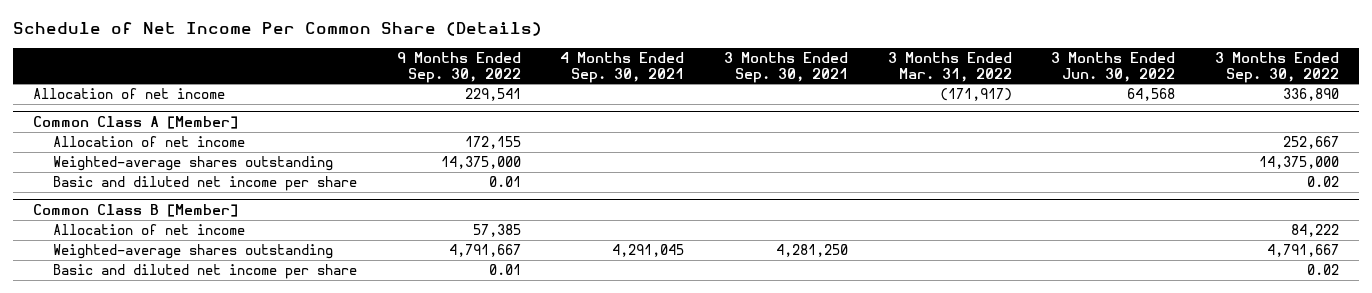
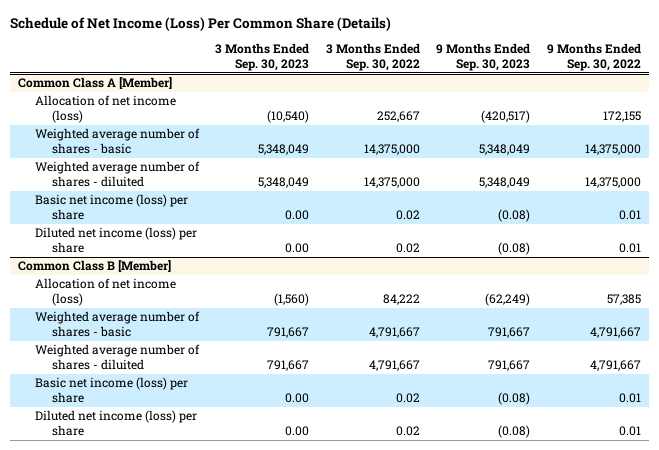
- Schedule of Net Income Per Common Share (Details)
+ Schedule of Net Income (Loss) Per Common Share (Details)
- | 9 Months Ended Sep. 30, 2022 | 4 Months Ended Sep. 30, 2021 | 3 Months Ended Sep. 30, 2021 | 3 Months Ended Mar. 31, 2022 | 3 Months Ended Jun. 30, 2022 | 3 Months Ended Sep. 30, 2022
+ | 3 Months Ended Sep. 30, 2023 | 3 Months Ended Sep. 30, 2022 | 9 Months Ended Sep. 30, 2023 | 9 Months Ended Sep. 30, 2022
- Allocation of net income | 229,541 | | | (171,917) | 64,568 | 336,890
@ Common Class A [Member]
- Allocation of net income | 172,155 | | | | | 252,667
- Weighted-average shares outstanding | 14,375,000 | | | | | 14,375,000
- Basic and diluted net income per share | 0.01 | | | | | 0.02
+ Allocation of net income (loss) | (10,540) | 252,667 | (420,517) | 172,155
+ Weighted average number of shares - basic | 5,348,049 | 14,375,000 | 5,348,049 | 14,375,000
+ Weighted average number of shares - diluited | 5,348,049 | 14,375,000 | 5,348,049 | 14,375,000
+ Basic net income (loss) per share | 0.00 | 0.02 | (0.08) | 0.01
+ Diluted net income (loss) per share | 0.00 | 0.02 | (0.08) | 0.01
@ Common Class B [Member]
- Allocation of net income | 57,385 | | | | | 84,222
- Weighted-average shares outstanding | 4,791,667 | 4,291,045 | 4,281,250 | | | 4,791,667
- Basic and diluted net income per share | 0.01 | | | | | 0.02
+ Allocation of net income (loss) | (1,560) | 84,222 | (62,249) | 57,385
+ Weighted average number of shares - basic | 791,667 | 4,791,667 | 791,667 | 4,791,667
+ Weighted average number of shares - diluited | 791,667 | 4,791,667 | 791,667 | 4,791,667
+ Basic net income (loss) per share | 0.00 | 0.02 | (0.08) | 0.01
+ Diluted net income (loss) per share | 0.00 | 0.02 | (0.08) | 0.01

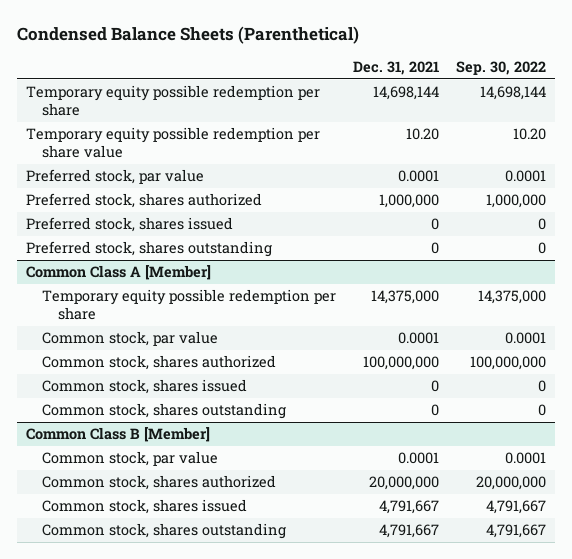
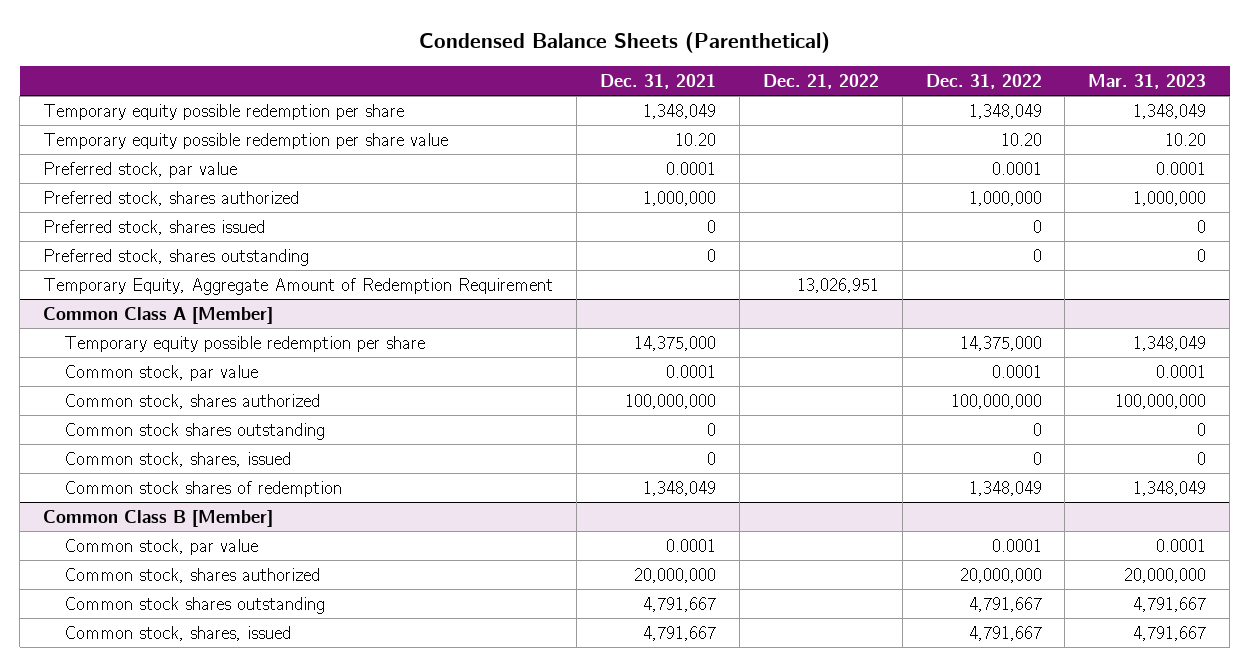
- | Dec. 31, 2021 | Sep. 30, 2022
+ | Dec. 31, 2021 | Dec. 21, 2022 | Dec. 31, 2022 | Mar. 31, 2023
- Temporary equity possible redemption per share | 14,698,144 | 14,698,144
+ Temporary equity possible redemption per share | 1,348,049 | | 1,348,049 | 1,348,049
+ Temporary Equity, Aggregate Amount of Redemption Requirement | | 13,026,951 | |
@ Common Class A [Member]
- Common stock, shares issued | 0 | 0
- Common stock, shares outstanding | 0 | 0
+ Common stock shares outstanding | 0 | | 0 | 0
+ Common stock, shares, issued | 0 | | 0 | 0
+ Common stock shares of redemption | 1,348,049 | | 1,348,049 | 1,348,049
@ Common Class B [Member]
- Common stock, shares issued | 4,791,667 | 4,791,667
- Common stock, shares outstanding | 4,791,667 | 4,791,667
+ Common stock shares outstanding | 4,791,667 | | 4,791,667 | 4,791,667
+ Common stock, shares, issued | 4,791,667 | | 4,791,667 | 4,791,667

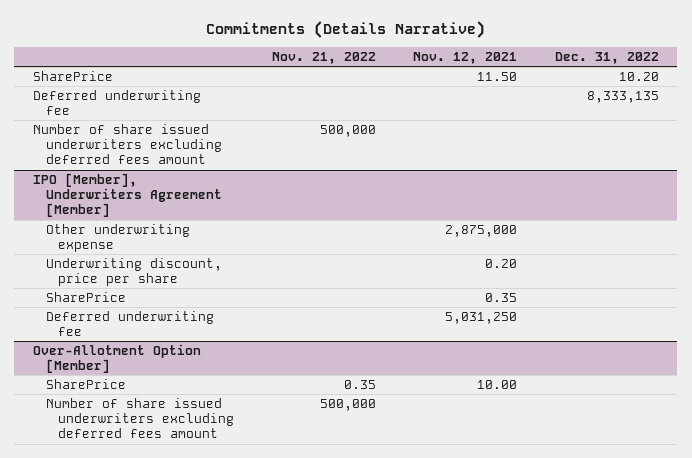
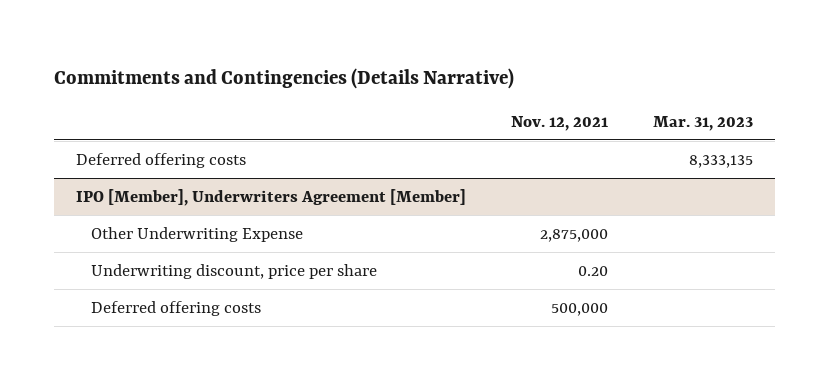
- Commitments (Details Narrative)
+ Commitments and Contingencies (Details Narrative)
- | Nov. 21, 2022 | Nov. 12, 2021 | Dec. 31, 2022
+ | Nov. 12, 2021 | Mar. 31, 2023
- SharePrice | | 11.50 | 10.20
- Deferred underwriting fee | | | 8,333,135
- Number of share issued underwriters excluding deferred fees amount | 500,000 | |
+ Deferred offering costs | | 8,333,135
@ IPO [Member], Underwriters Agreement [Member]
- Other underwriting expense | | 2,875,000 |
+ Other Underwriting Expense | 2,875,000 |
- SharePrice | | 0.35 |
- Deferred underwriting fee | | 5,031,250 |
- Over-Allotment Option [Member]
- SharePrice | 0.35 | 10.00 |
- Number of share issued underwriters excluding deferred fees amount | 500,000 | |
@ IPO [Member], Underwriters Agreement [Member]
+ Deferred offering costs | 500,000 |

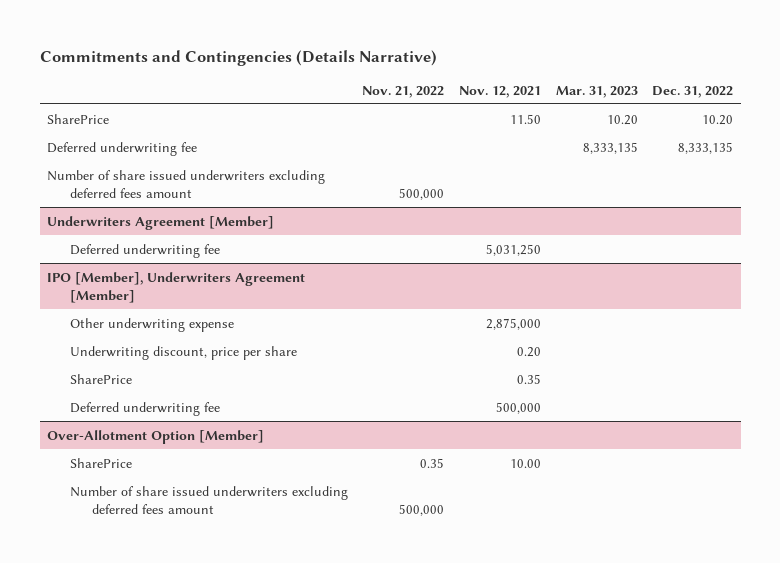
- | Nov. 12, 2021 | Mar. 31, 2023
+ | Nov. 21, 2022 | Nov. 12, 2021 | Mar. 31, 2023 | Dec. 31, 2022
- Deferred offering costs | | 8,333,135
+ SharePrice | | 11.50 | 10.20 | 10.20
+ Deferred underwriting fee | | | 8,333,135 | 8,333,135
+ Number of share issued underwriters excluding deferred fees amount | 500,000 | | |
+ Underwriters Agreement [Member]
+ Deferred underwriting fee | | 5,031,250 | |
@ IPO [Member], Underwriters Agreement [Member]
- Other Underwriting Expense | 2,875,000 |
+ Other underwriting expense | | 2,875,000 | |
- Deferred offering costs | 500,000 |
+ SharePrice | | 0.35 | |
+ Deferred underwriting fee | | 500,000 | |
+ Over-Allotment Option [Member]
+ SharePrice | 0.35 | 10.00 | |
+ Number of share issued underwriters excluding deferred fees amount | 500,000 | | |

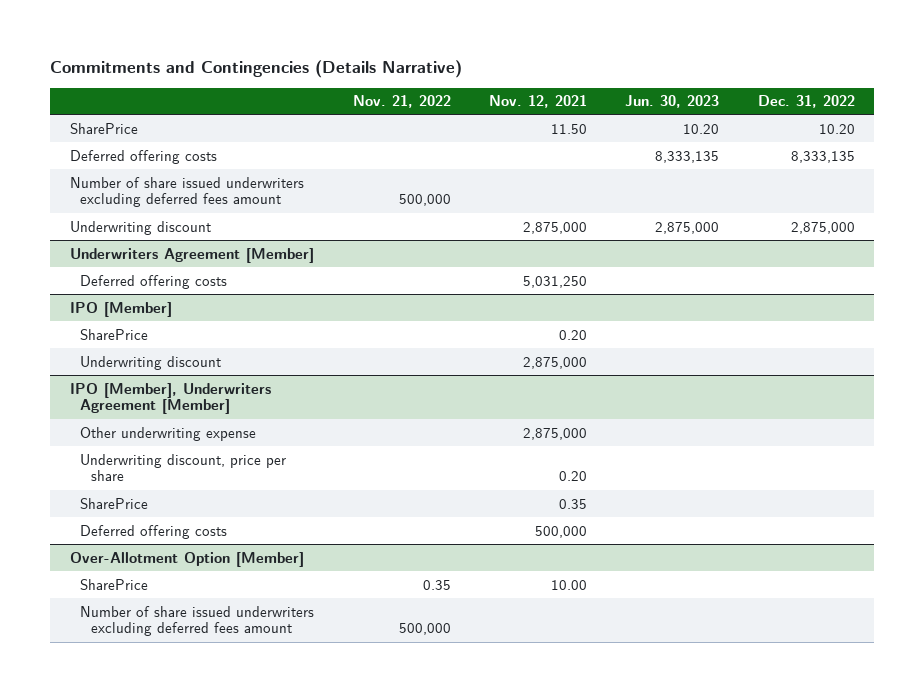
- | Nov. 21, 2022 | Nov. 12, 2021 | Mar. 31, 2023 | Dec. 31, 2022
+ | Nov. 21, 2022 | Nov. 12, 2021 | Jun. 30, 2023 | Dec. 31, 2022
- Deferred underwriting fee | | | 8,333,135 | 8,333,135
+ Deferred offering costs | | | 8,333,135 | 8,333,135
+ Underwriting discount | | 2,875,000 | 2,875,000 | 2,875,000
@ Underwriters Agreement [Member]
- Deferred underwriting fee | | 5,031,250 | |
+ Deferred offering costs | | 5,031,250 | |
+ IPO [Member]
+ SharePrice | | 0.20 | |
+ Underwriting discount | | 2,875,000 | |
@ IPO [Member], Underwriters Agreement [Member]
- Deferred underwriting fee | | 500,000 | |
+ Deferred offering costs | | 500,000 | |

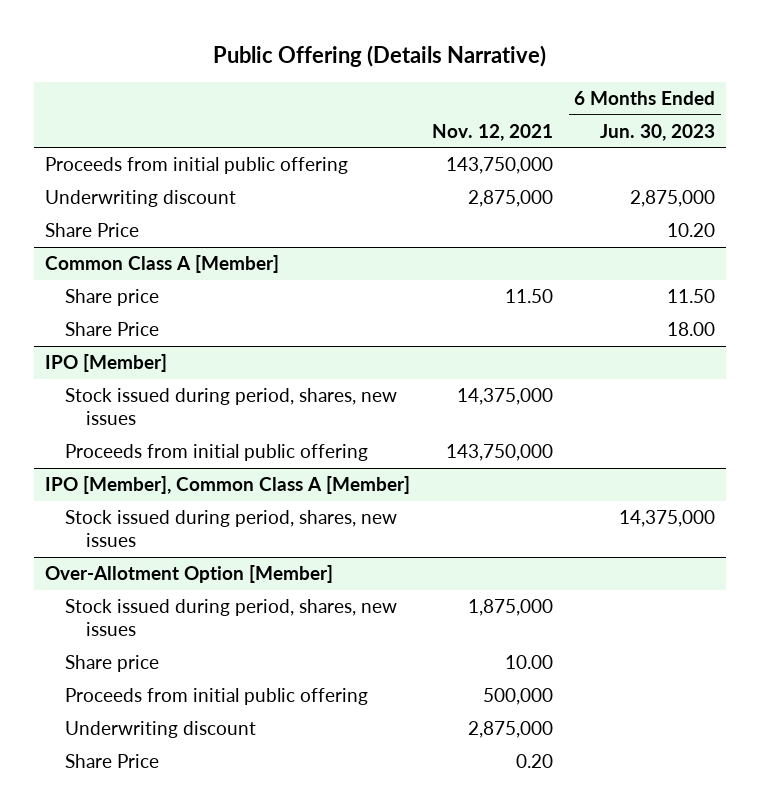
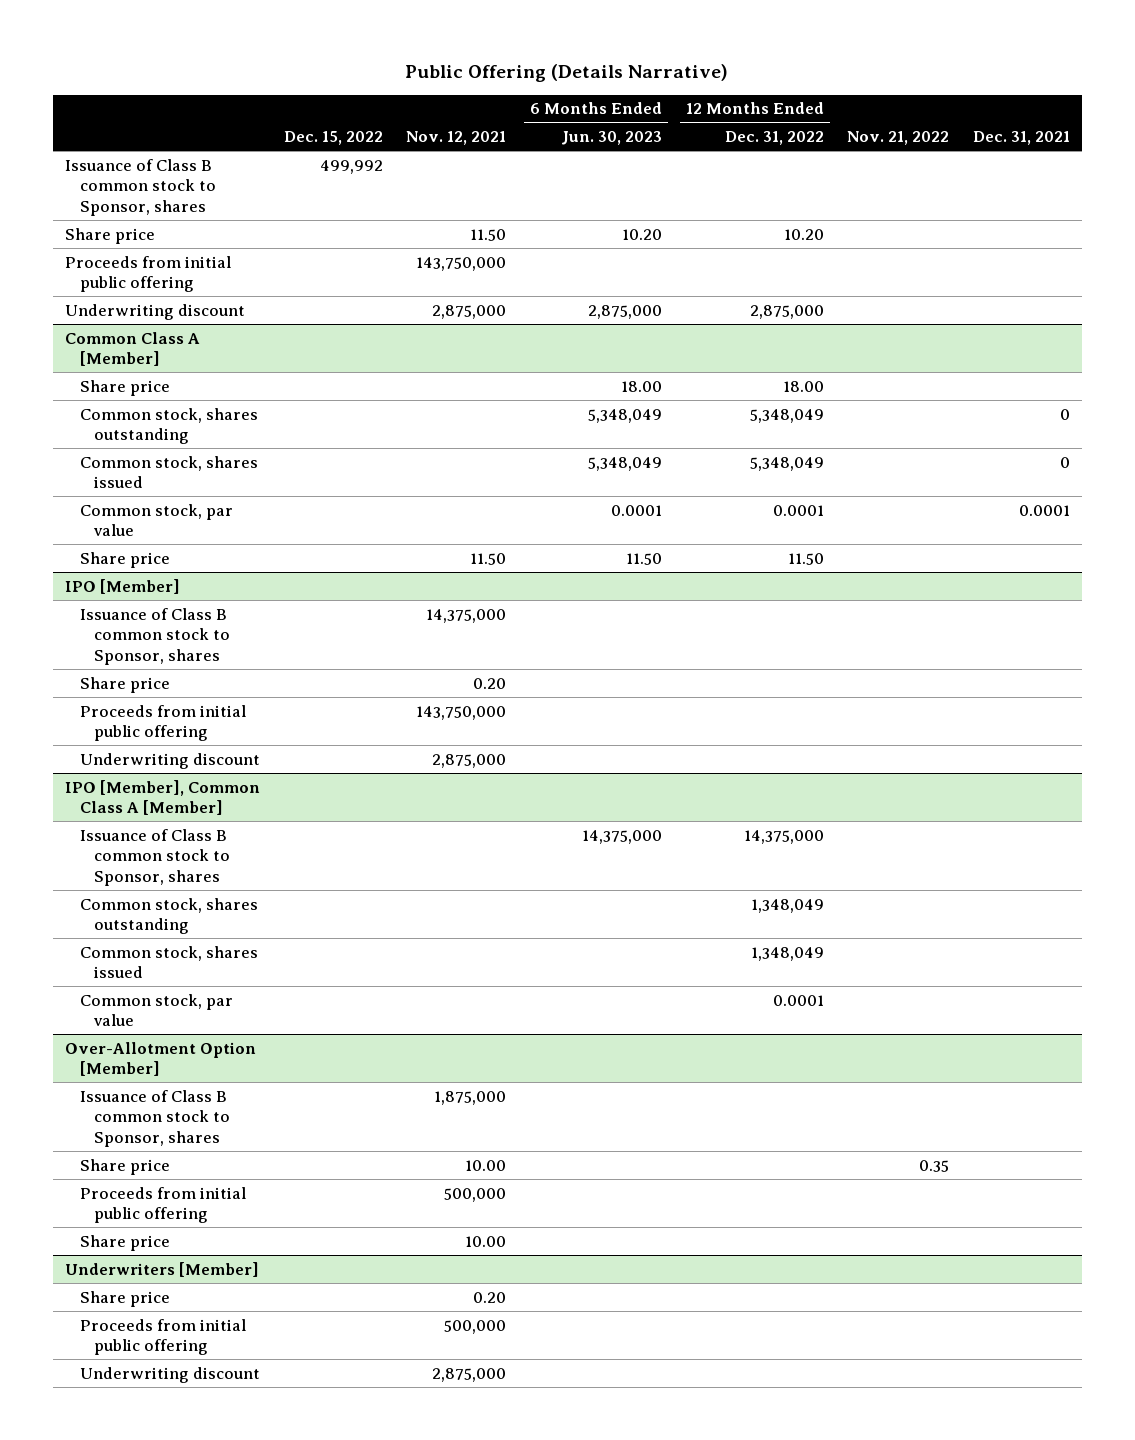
- | Nov. 12, 2021 | 6 Months Ended Jun. 30, 2023
+ | Dec. 15, 2022 | Nov. 12, 2021 | 6 Months Ended Jun. 30, 2023 | 12 Months Ended Dec. 31, 2022 | Nov. 21, 2022 | Dec. 31, 2021
+ Issuance of Class B common stock to Sponsor, shares | 499,992 | | | | |
+ Share price | | 11.50 | 10.20 | 10.20 | |
- Share Price | | 10.20
@ Common Class A [Member]
+ Share price | | | 18.00 | 18.00 | |
+ Common stock, shares outstanding | | | 5,348,049 | 5,348,049 | | 0
+ Common stock, shares issued | | | 5,348,049 | 5,348,049 | | 0
+ Common stock, par value | | | 0.0001 | 0.0001 | | 0.0001
- Share Price | | 18.00
@ IPO [Member]
- Stock issued during period, shares, new issues | 14,375,000 |
+ Issuance of Class B common stock to Sponsor, shares | | 14,375,000 | | | |
+ Share price | | 0.20 | | | |
+ Underwriting discount | | 2,875,000 | | | |
@ IPO [Member], Common Class A [Member]
- Stock issued during period, shares, new issues | | 14,375,000
+ Issuance of Class B common stock to Sponsor, shares | | | 14,375,000 | 14,375,000 | |
+ Common stock, shares outstanding | | | | 1,348,049 | |
+ Common stock, shares issued | | | | 1,348,049 | |
+ Common stock, par value | | | | 0.0001 | |
@ Over-Allotment Option [Member]
- Stock issued during period, shares, new issues | 1,875,000 |
+ Issuance of Class B common stock to Sponsor, shares | | 1,875,000 | | | |
+ Share price | | 10.00 | | | |
+ Underwriters [Member]
+ Share price | | 0.20 | | | |
+ Proceeds from initial public offering | | 500,000 | | | |
@ Over-Allotment Option [Member]
- Share Price | 0.20 |

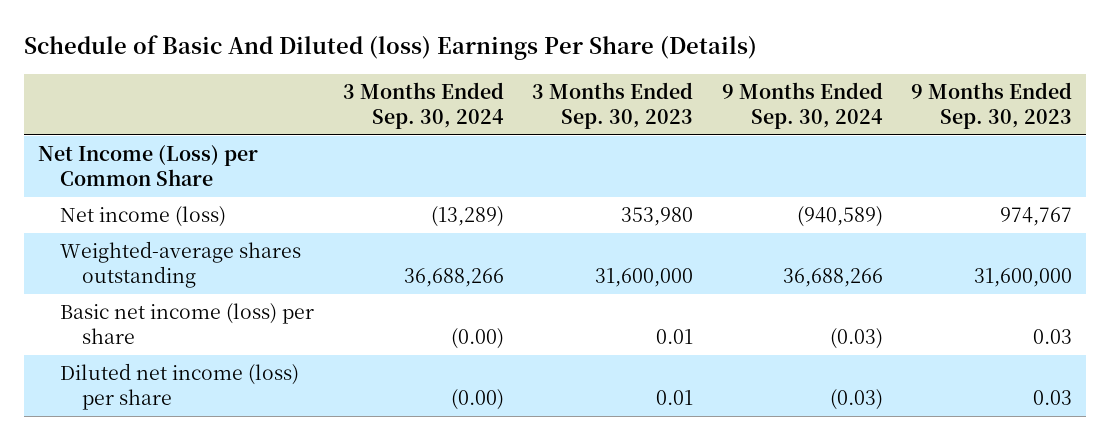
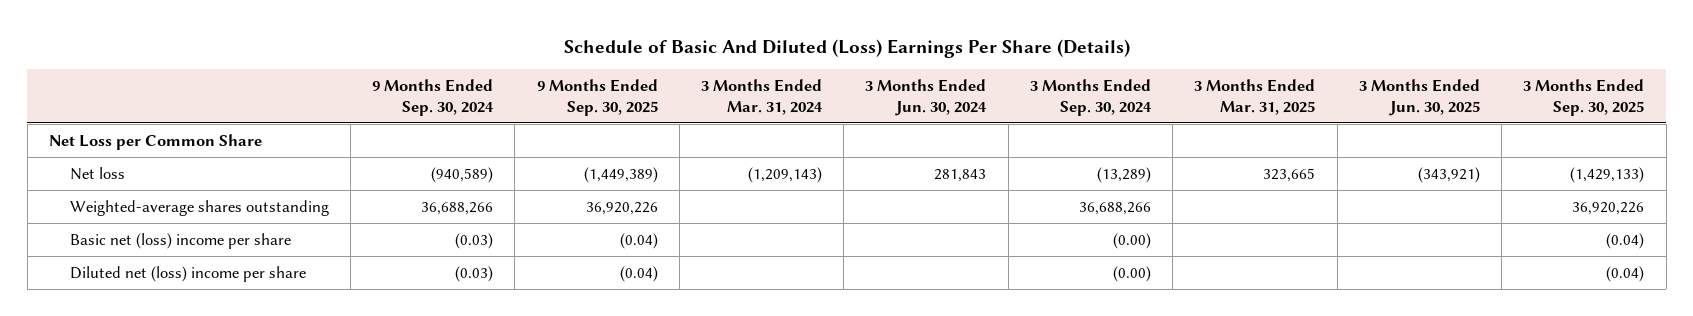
- Schedule of Basic And Diluted (loss) Earnings Per Share (Details)
+ Schedule of Basic And Diluted (Loss) Earnings Per Share (Details)
- | 3 Months Ended Sep. 30, 2024 | 3 Months Ended Sep. 30, 2023 | 9 Months Ended Sep. 30, 2024 | 9 Months Ended Sep. 30, 2023
+ | 9 Months Ended Sep. 30, 2024 | 9 Months Ended Sep. 30, 2025 | 3 Months Ended Mar. 31, 2024 | 3 Months Ended Jun. 30, 2024 | 3 Months Ended Sep. 30, 2024 | 3 Months Ended Mar. 31, 2025 | 3 Months Ended Jun. 30, 2025 | 3 Months Ended Sep. 30, 2025
- Net Income (Loss) per Common Share
- Net income (loss) | (13,289) | 353,980 | (940,589) | 974,767
+ Net Loss per Common Share
+ Net loss | (940,589) | (1,449,389) | (1,209,143) | 281,843 | (13,289) | 323,665 | (343,921) | (1,429,133)
- Basic net income (loss) per share | (0.00) | 0.01 | (0.03) | 0.03
- Diluted net income (loss) per share | (0.00) | 0.01 | (0.03) | 0.03
+ Basic net (loss) income per share | (0.03) | (0.04) | | | (0.00) | | | (0.04)
+ Diluted net (loss) income per share | (0.03) | (0.04) | | | (0.00) | | | (0.04)

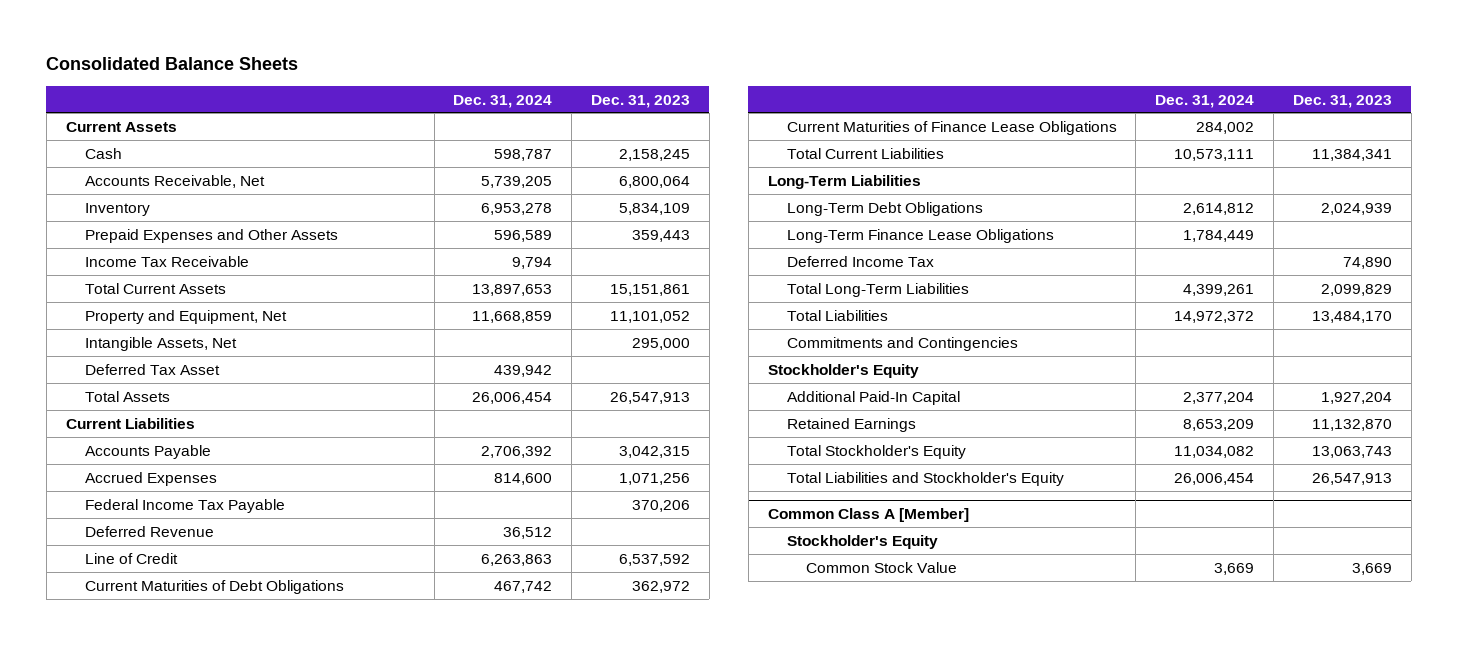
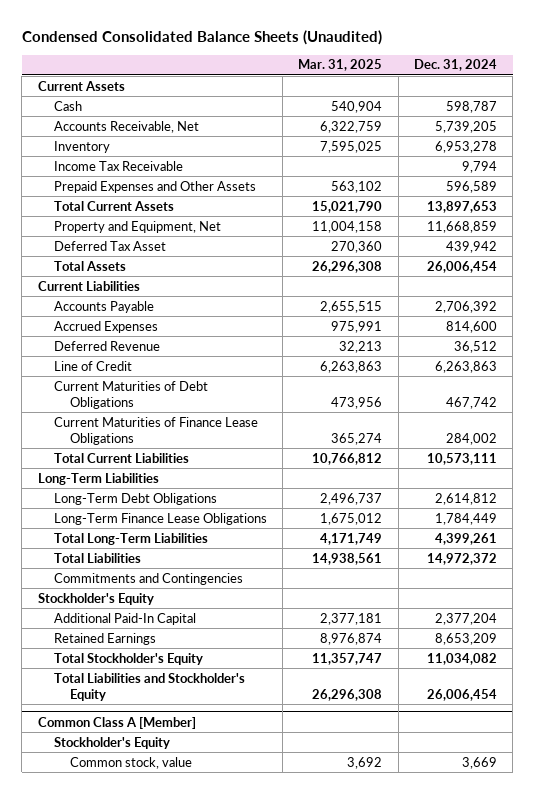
- Consolidated Balance Sheets
+ Condensed Consolidated Balance Sheets (Unaudited)
- | Dec. 31, 2024 | Dec. 31, 2023
+ | Mar. 31, 2025 | Dec. 31, 2024
moved down: Prepaid Expenses and Other Assets | 563,102 | 596,589
- Intangible Assets, Net | | 295,000
- Federal Income Tax Payable | | 370,206
- Deferred Income Tax | | 74,890
@ Common Class A [Member]
- Common Stock Value | 3,669 | 3,669
+ Common stock, value | 3,692 | 3,669

